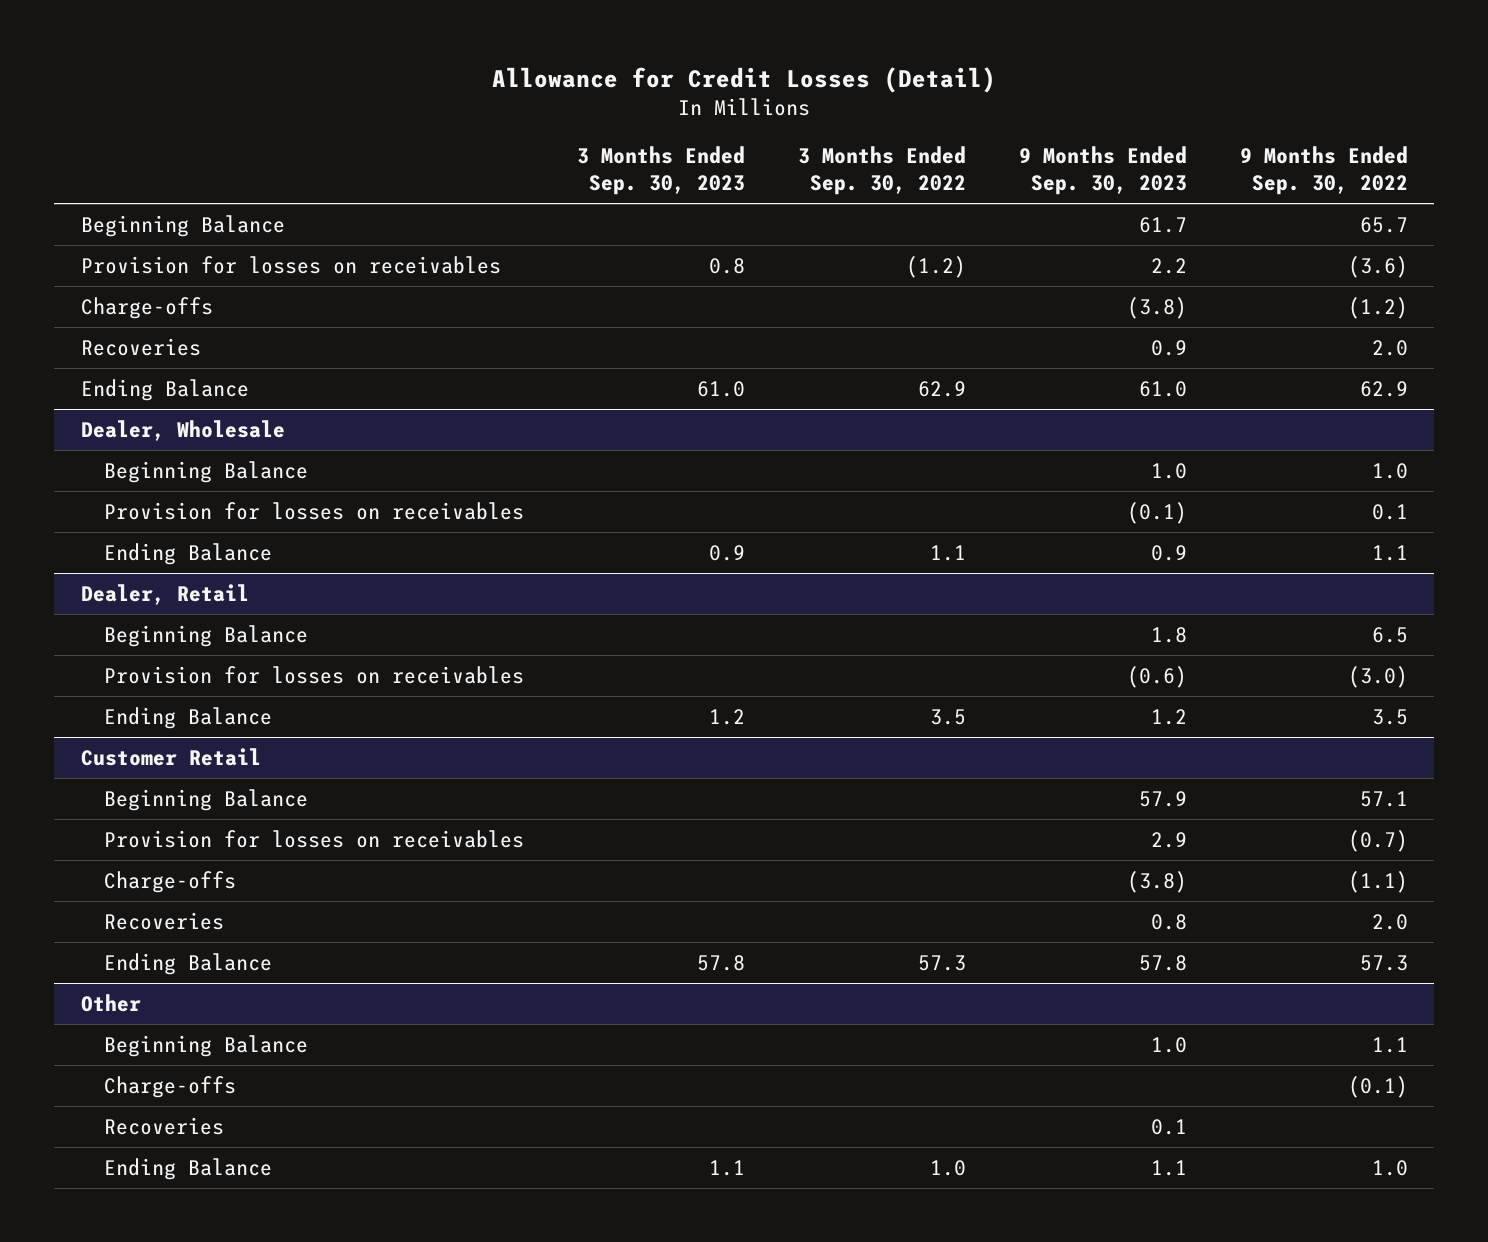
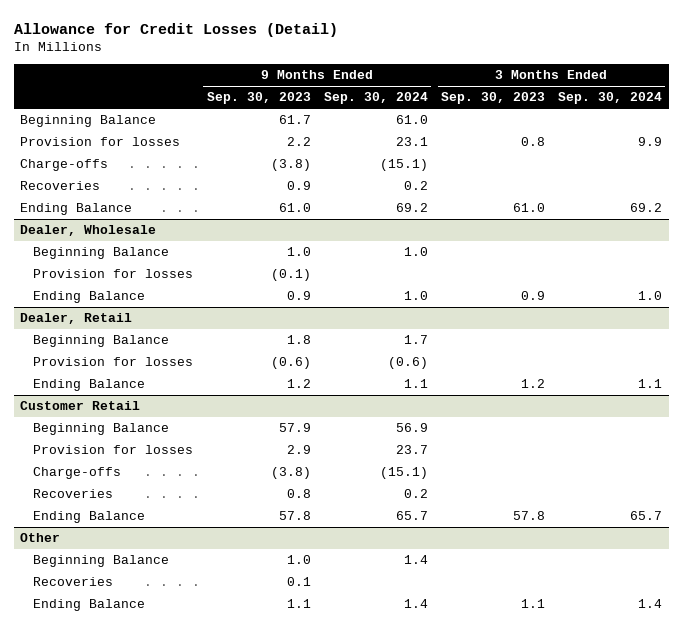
- | 3 Months Ended Sep. 30, 2023 | 3 Months Ended Sep. 30, 2022 | 9 Months Ended Sep. 30, 2023 | 9 Months Ended Sep. 30, 2022
+ | 9 Months Ended Sep. 30, 2023 | 9 Months Ended Sep. 30, 2024 | 3 Months Ended Sep. 30, 2023 | 3 Months Ended Sep. 30, 2024
- Provision for losses on receivables | 0.8 | (1.2) | 2.2 | (3.6)
+ Provision for losses | 2.2 | 23.1 | 0.8 | 9.9
@ Dealer, Wholesale
- Provision for losses on receivables | | | (0.1) | 0.1
+ Provision for losses | (0.1) | | |
@ Dealer, Retail
- Provision for losses on receivables | | | (0.6) | (3.0)
+ Provision for losses | (0.6) | (0.6) | |
@ Customer Retail
- Provision for losses on receivables | | | 2.9 | (0.7)
+ Provision for losses | 2.9 | 23.7 | |
@ Other
- Charge-offs | | | | (0.1)

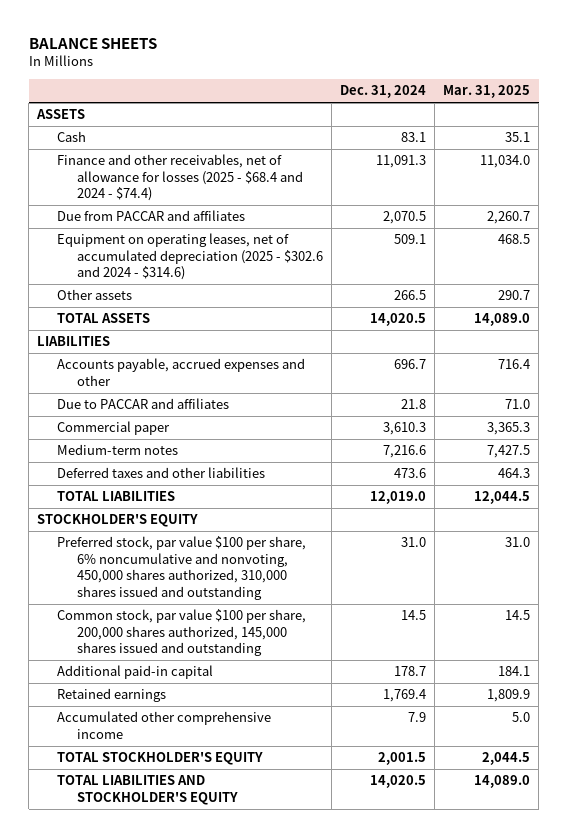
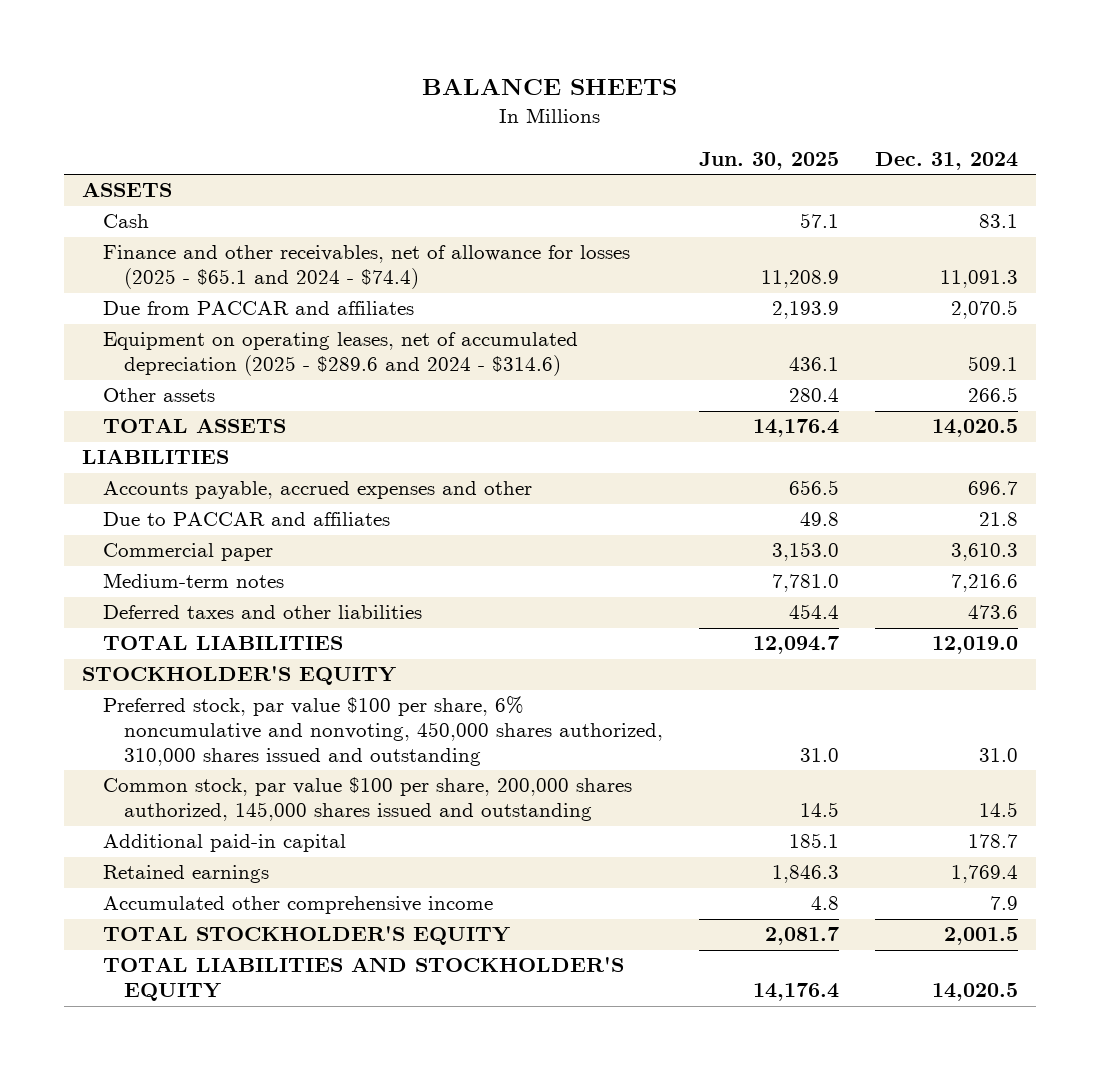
- | Dec. 31, 2024 | Mar. 31, 2025
+ | Jun. 30, 2025 | Dec. 31, 2024
- Finance and other receivables, net of allowance for losses (2025 - $68.4 and 2024 - $74.4) | 11,091.3 | 11,034.0
+ Finance and other receivables, net of allowance for losses (2025 - $65.1 and 2024 - $74.4) | 11,208.9 | 11,091.3
- Equipment on operating leases, net of accumulated depreciation (2025 - $302.6 and 2024 - $314.6) | 509.1 | 468.5
+ Equipment on operating leases, net of accumulated depreciation (2025 - $289.6 and 2024 - $314.6) | 436.1 | 509.1

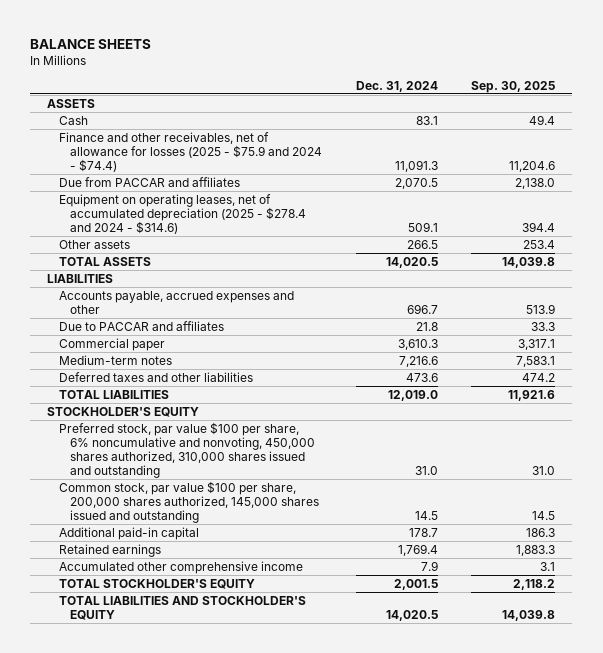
- | Jun. 30, 2025 | Dec. 31, 2024
+ | Dec. 31, 2024 | Sep. 30, 2025
- Finance and other receivables, net of allowance for losses (2025 - $65.1 and 2024 - $74.4) | 11,208.9 | 11,091.3
+ Finance and other receivables, net of allowance for losses (2025 - $75.9 and 2024 - $74.4) | 11,091.3 | 11,204.6
- Equipment on operating leases, net of accumulated depreciation (2025 - $289.6 and 2024 - $314.6) | 436.1 | 509.1
+ Equipment on operating leases, net of accumulated depreciation (2025 - $278.4 and 2024 - $314.6) | 509.1 | 394.4

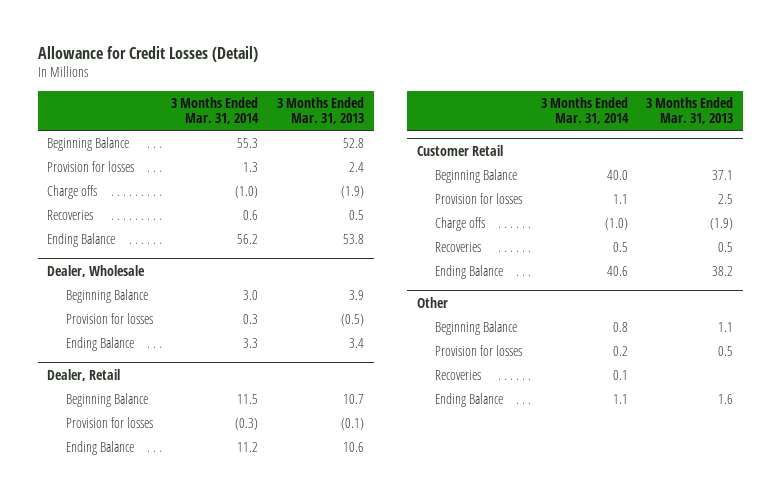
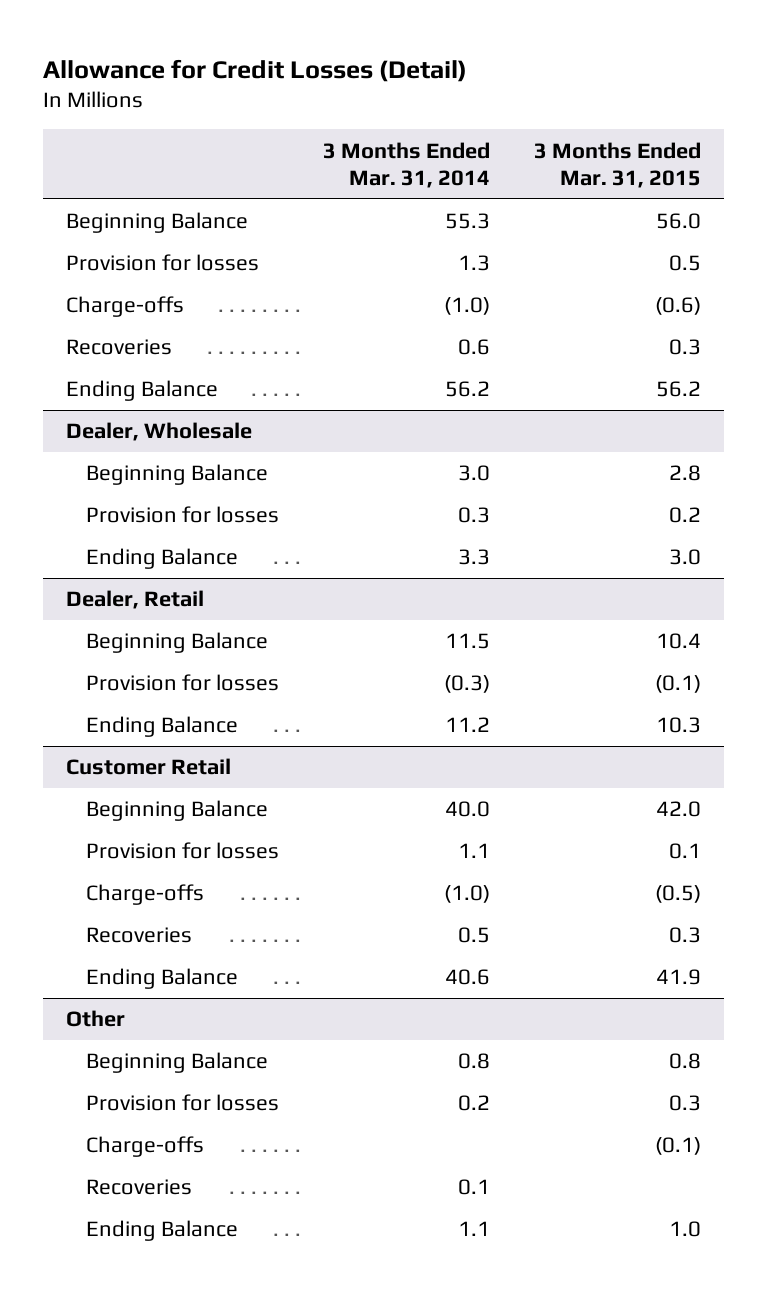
- | 3 Months Ended Mar. 31, 2014 | 3 Months Ended Mar. 31, 2013
+ | 3 Months Ended Mar. 31, 2014 | 3 Months Ended Mar. 31, 2015
- Charge offs | (1.0) | (1.9)
+ Charge-offs | (1.0) | (0.6)
@ Customer Retail
- Charge offs | (1.0) | (1.9)
+ Charge-offs | (1.0) | (0.5)
@ Other
+ Charge-offs | | (0.1)

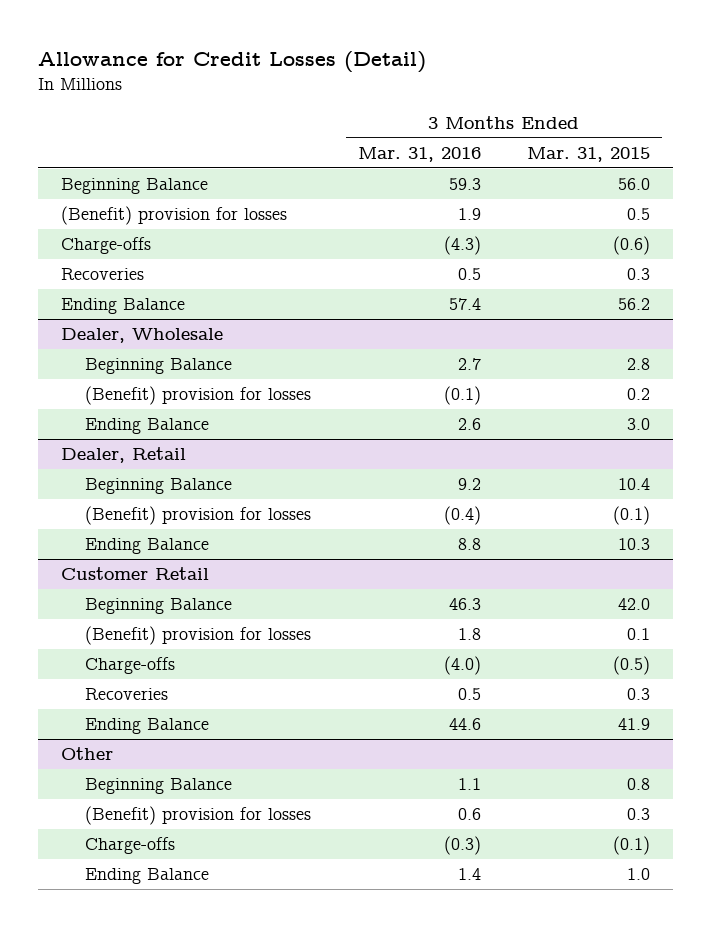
- | 3 Months Ended Mar. 31, 2014 | 3 Months Ended Mar. 31, 2015
+ | 3 Months Ended Mar. 31, 2016 | 3 Months Ended Mar. 31, 2015
- Provision for losses | 1.3 | 0.5
+ (Benefit) provision for losses | 1.9 | 0.5
@ Dealer, Wholesale
- Provision for losses | 0.3 | 0.2
+ (Benefit) provision for losses | (0.1) | 0.2
@ Dealer, Retail
- Provision for losses | (0.3) | (0.1)
+ (Benefit) provision for losses | (0.4) | (0.1)
@ Customer Retail
- Provision for losses | 1.1 | 0.1
+ (Benefit) provision for losses | 1.8 | 0.1
@ Other
- Provision for losses | 0.2 | 0.3
+ (Benefit) provision for losses | 0.6 | 0.3
- Recoveries | 0.1 |

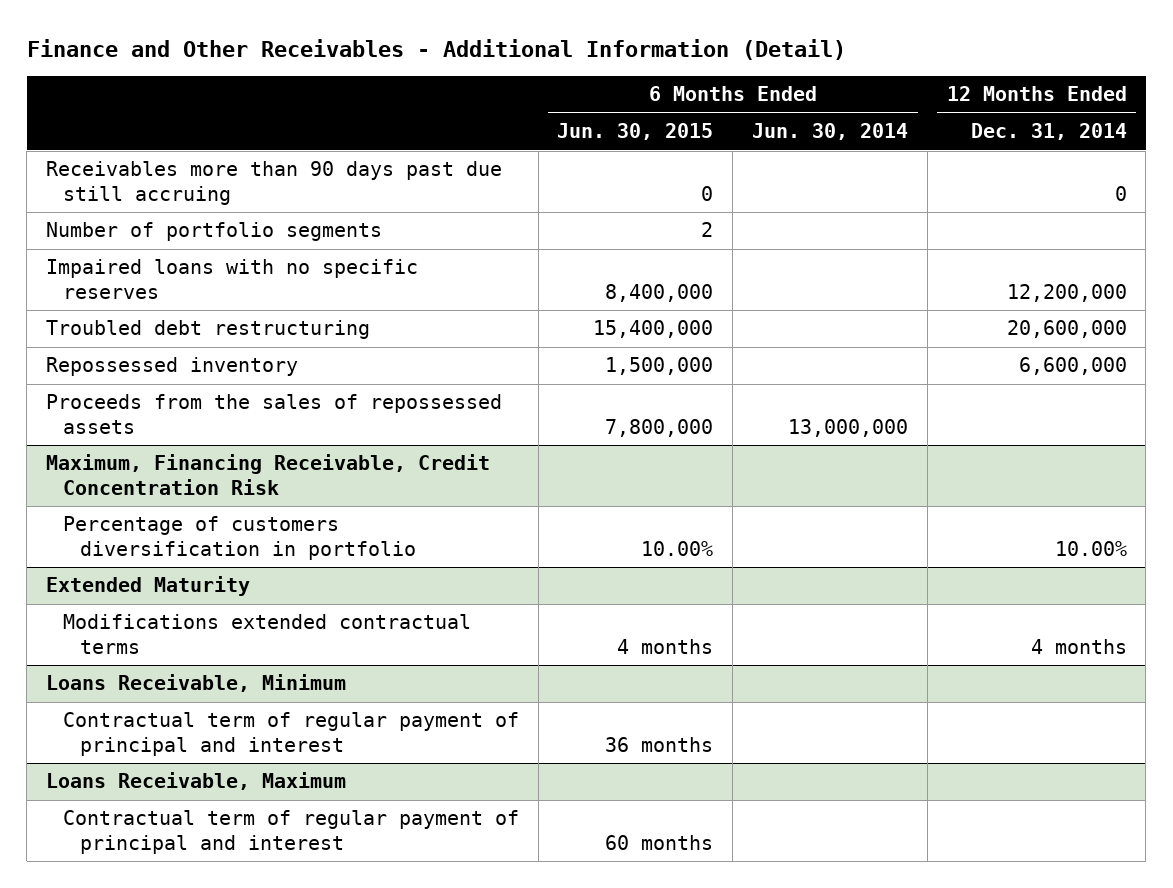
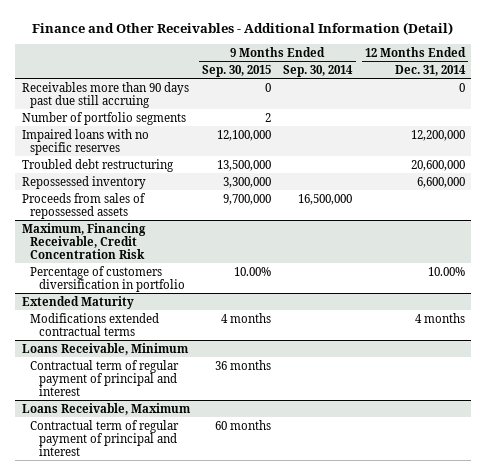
- | 6 Months Ended Jun. 30, 2015 | 6 Months Ended Jun. 30, 2014 | 12 Months Ended Dec. 31, 2014
+ | 9 Months Ended Sep. 30, 2015 | 9 Months Ended Sep. 30, 2014 | 12 Months Ended Dec. 31, 2014
- Proceeds from the sales of repossessed assets | 7,800,000 | 13,000,000 |
+ Proceeds from sales of repossessed assets | 9,700,000 | 16,500,000 |

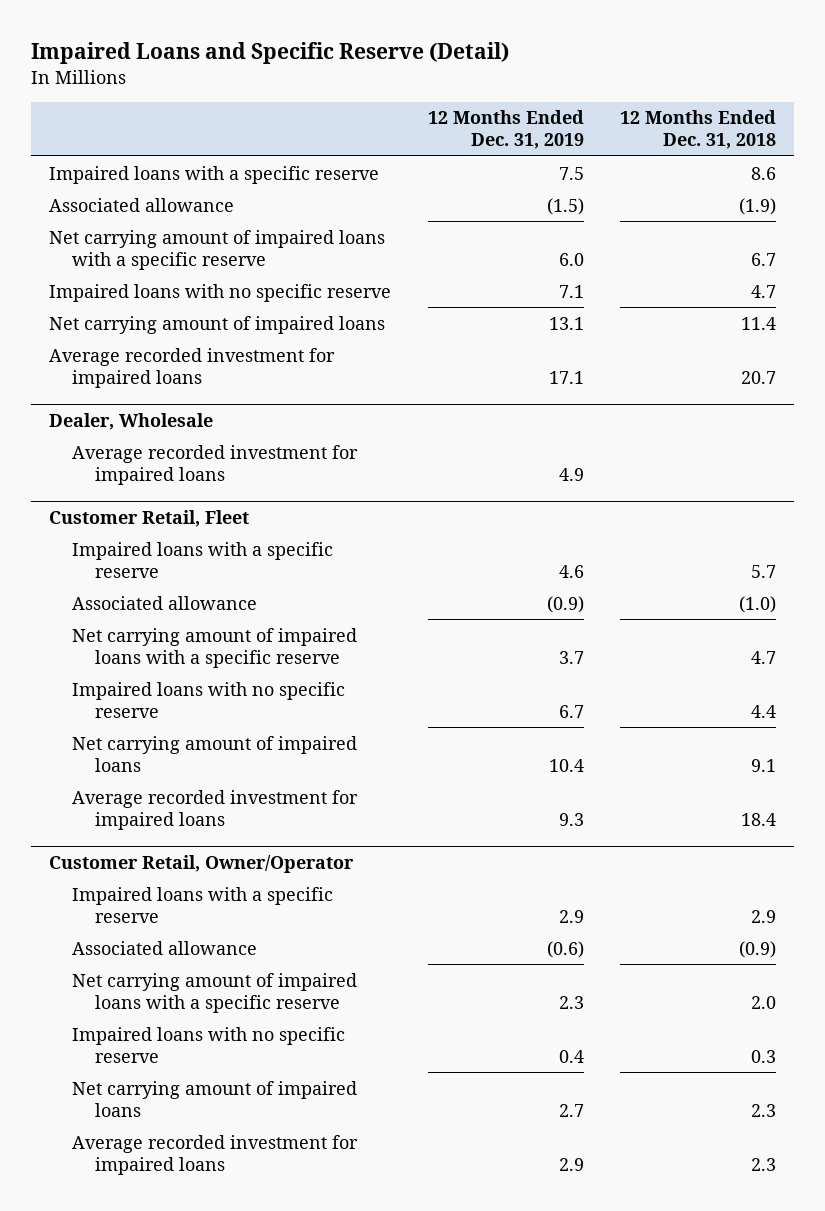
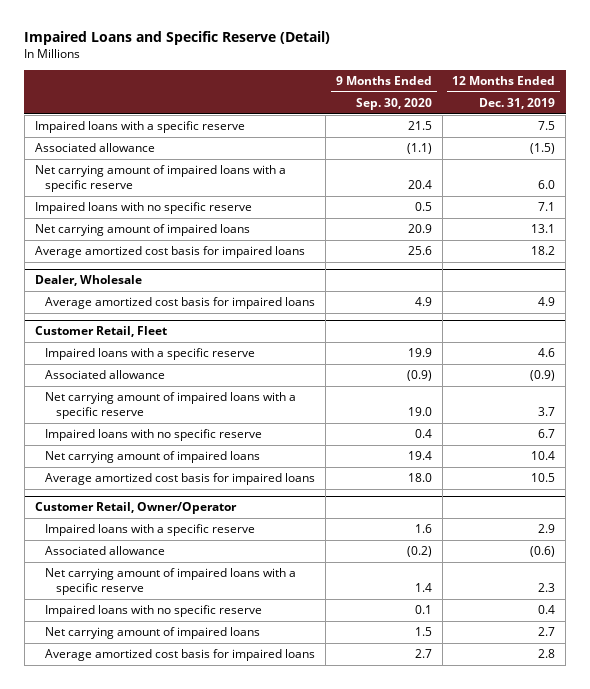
- | 12 Months Ended Dec. 31, 2019 | 12 Months Ended Dec. 31, 2018
+ | 9 Months Ended Sep. 30, 2020 | 12 Months Ended Dec. 31, 2019
- Average recorded investment for impaired loans | 17.1 | 20.7
+ Average amortized cost basis for impaired loans | 25.6 | 18.2
@ Dealer, Wholesale
- Average recorded investment for impaired loans | 4.9 |
+ Average amortized cost basis for impaired loans | 4.9 | 4.9
@ Customer Retail, Fleet
- Average recorded investment for impaired loans | 9.3 | 18.4
+ Average amortized cost basis for impaired loans | 18.0 | 10.5
@ Customer Retail, Owner/Operator
- Average recorded investment for impaired loans | 2.9 | 2.3
+ Average amortized cost basis for impaired loans | 2.7 | 2.8

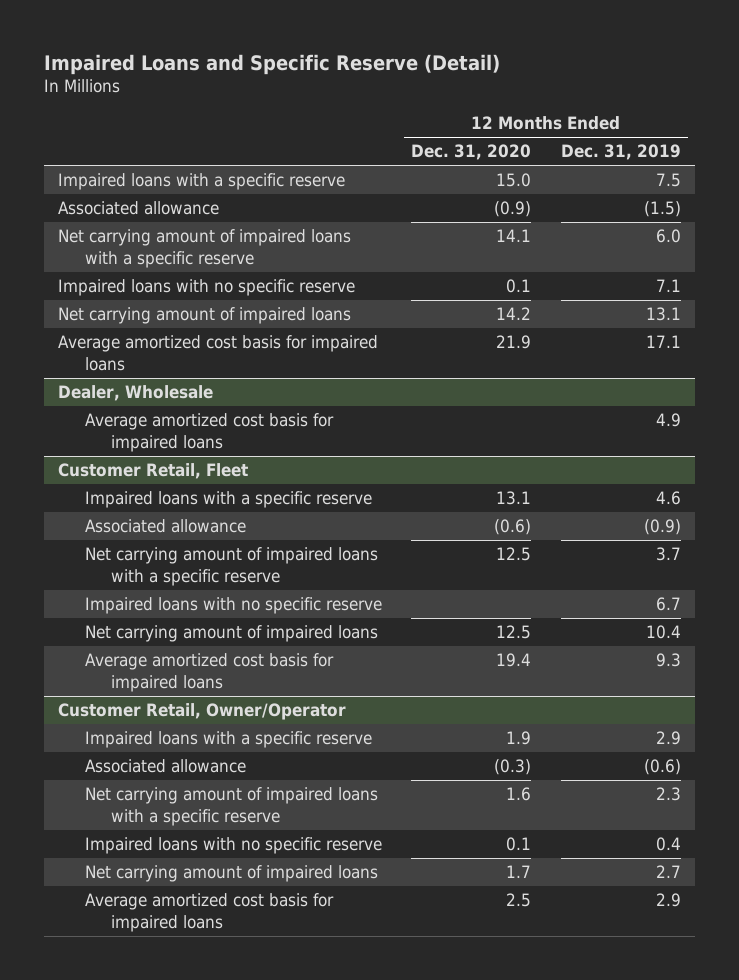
- | 9 Months Ended Sep. 30, 2020 | 12 Months Ended Dec. 31, 2019
+ | 12 Months Ended Dec. 31, 2020 | 12 Months Ended Dec. 31, 2019
- Average amortized cost basis for impaired loans | 25.6 | 18.2
+ Average amortized cost basis for impaired loans | 21.9 | 17.1
@ Customer Retail, Fleet
- Average amortized cost basis for impaired loans | 18.0 | 10.5
+ Average amortized cost basis for impaired loans | 19.4 | 9.3
@ Customer Retail, Owner/Operator
- Average amortized cost basis for impaired loans | 2.7 | 2.8
+ Average amortized cost basis for impaired loans | 2.5 | 2.9

